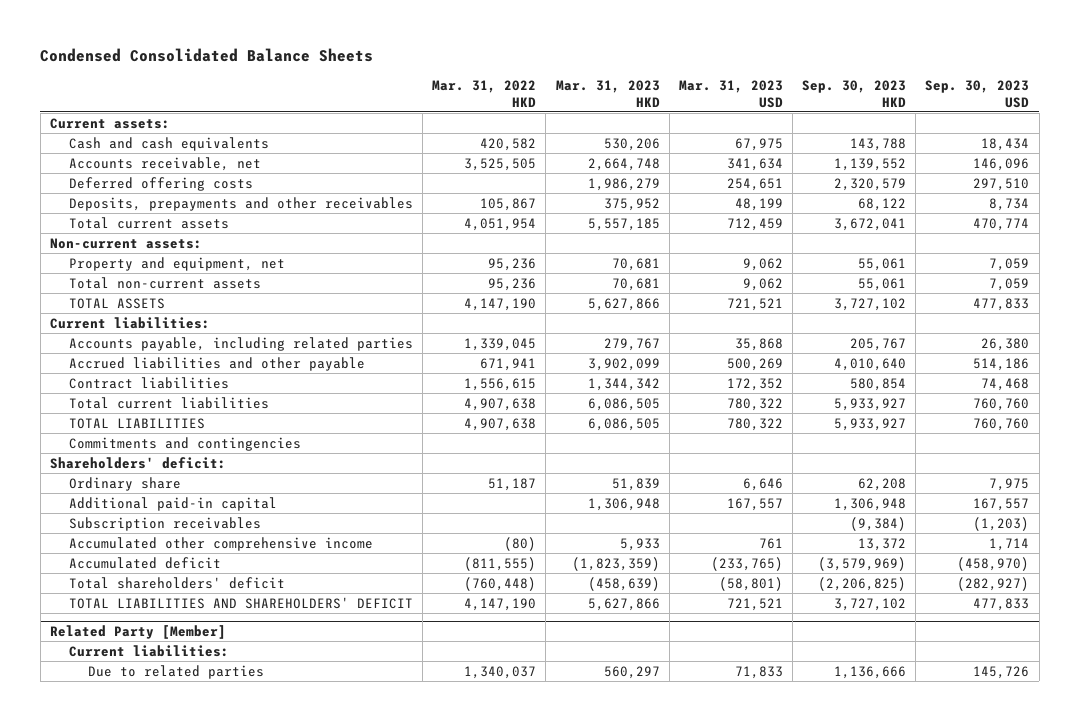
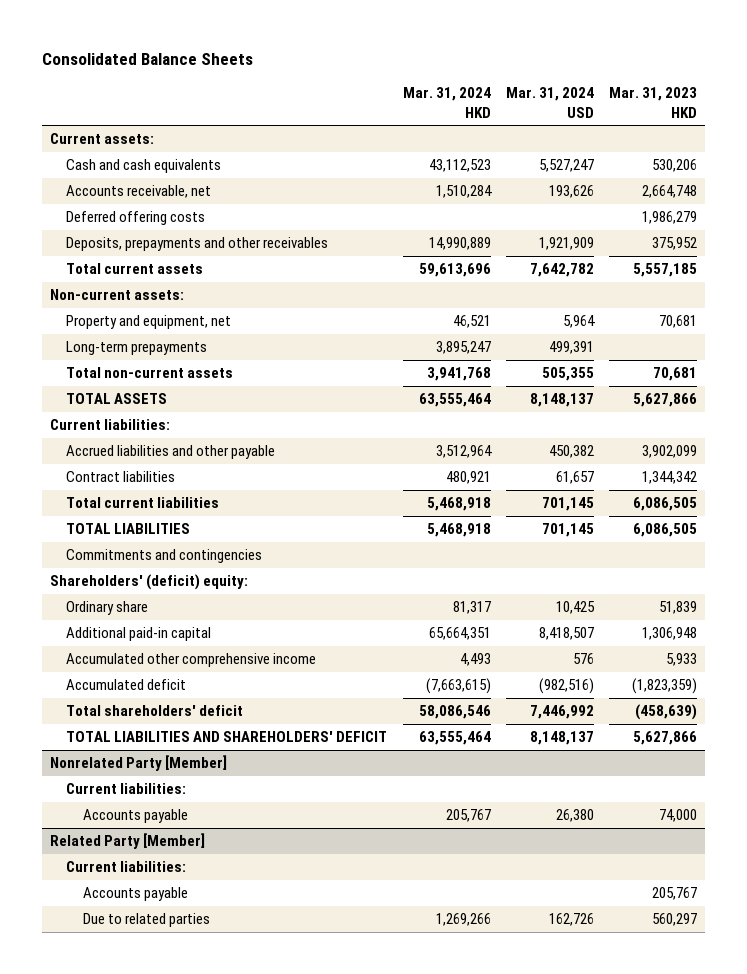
- Condensed Consolidated Balance Sheets
+ Consolidated Balance Sheets
- | Mar. 31, 2022 HKD | Mar. 31, 2023 HKD | Mar. 31, 2023 USD | Sep. 30, 2023 HKD | Sep. 30, 2023 USD
+ | Mar. 31, 2024 HKD | Mar. 31, 2024 USD | Mar. 31, 2023 HKD
+ Long-term prepayments | 3,895,247 | 499,391 |
- Accounts payable, including related parties | 1,339,045 | 279,767 | 35,868 | 205,767 | 26,380
- Shareholders' deficit:
+ Shareholders' (deficit) equity:
- Subscription receivables | | | | (9,384) | (1,203)
+ Nonrelated Party [Member]
+ Current liabilities:
+ Accounts payable | 205,767 | 26,380 | 74,000
@ Related Party [Member]
+ Accounts payable | | | 205,767

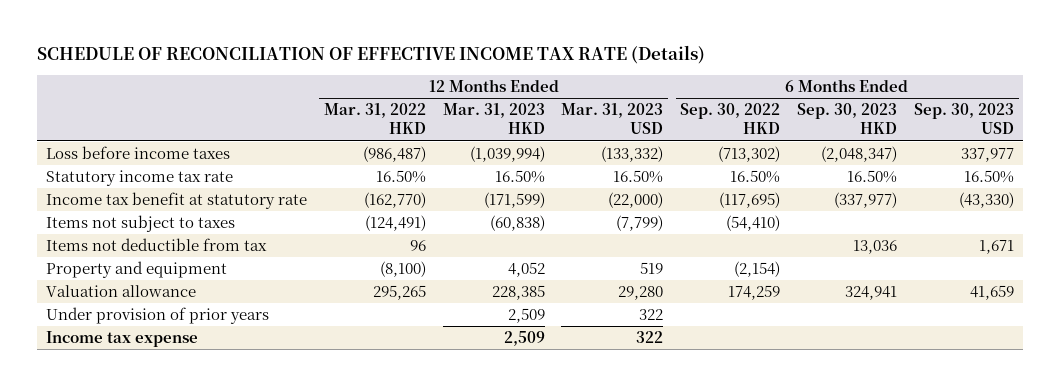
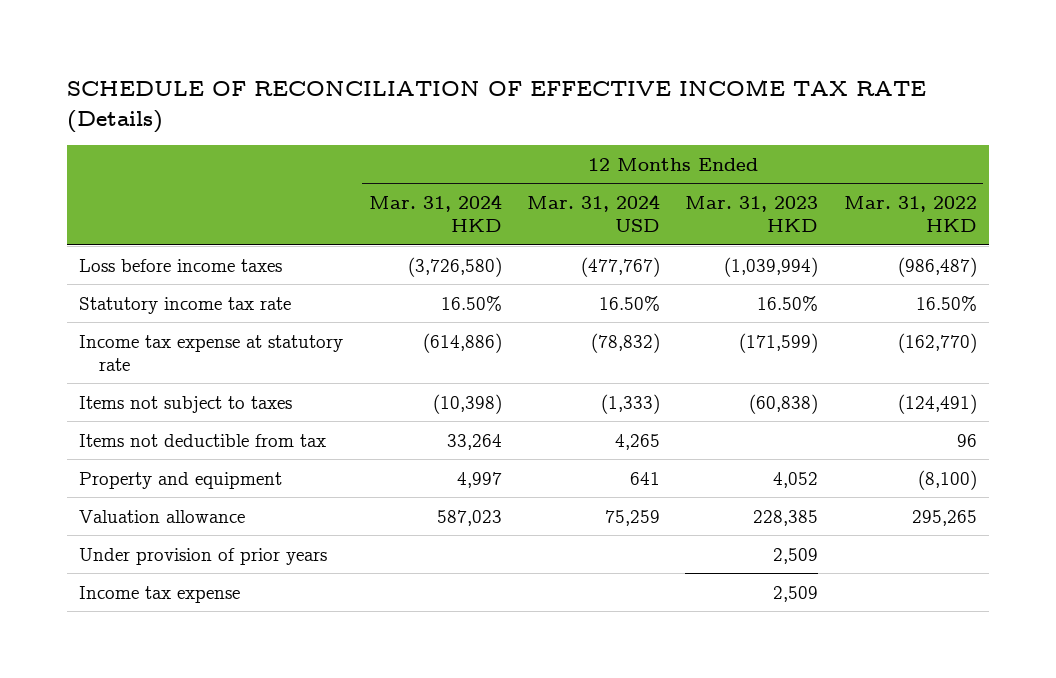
- | 12 Months Ended Mar. 31, 2022 HKD | 12 Months Ended Mar. 31, 2023 HKD | 12 Months Ended Mar. 31, 2023 USD | 6 Months Ended Sep. 30, 2022 HKD | 6 Months Ended Sep. 30, 2023 HKD | 6 Months Ended Sep. 30, 2023 USD
+ | 12 Months Ended Mar. 31, 2024 HKD | 12 Months Ended Mar. 31, 2024 USD | 12 Months Ended Mar. 31, 2023 HKD | 12 Months Ended Mar. 31, 2022 HKD
- Income tax benefit at statutory rate | (162,770) | (171,599) | (22,000) | (117,695) | (337,977) | (43,330)
+ Income tax expense at statutory rate | (614,886) | (78,832) | (171,599) | (162,770)

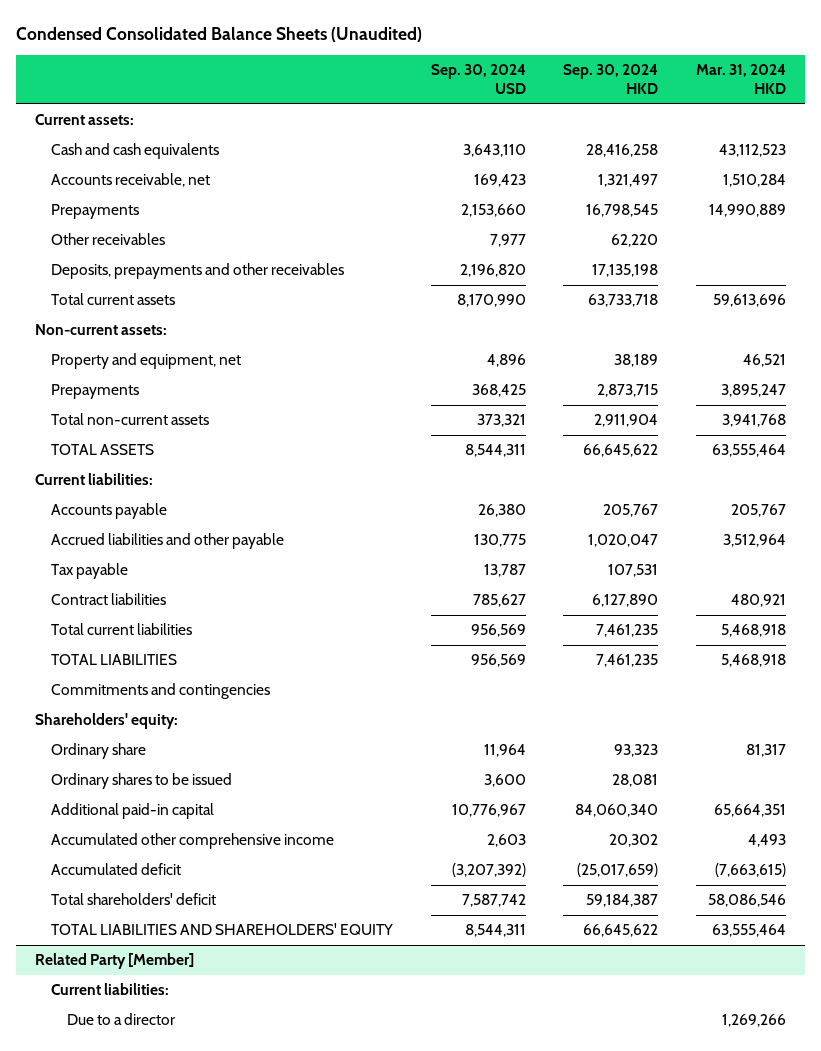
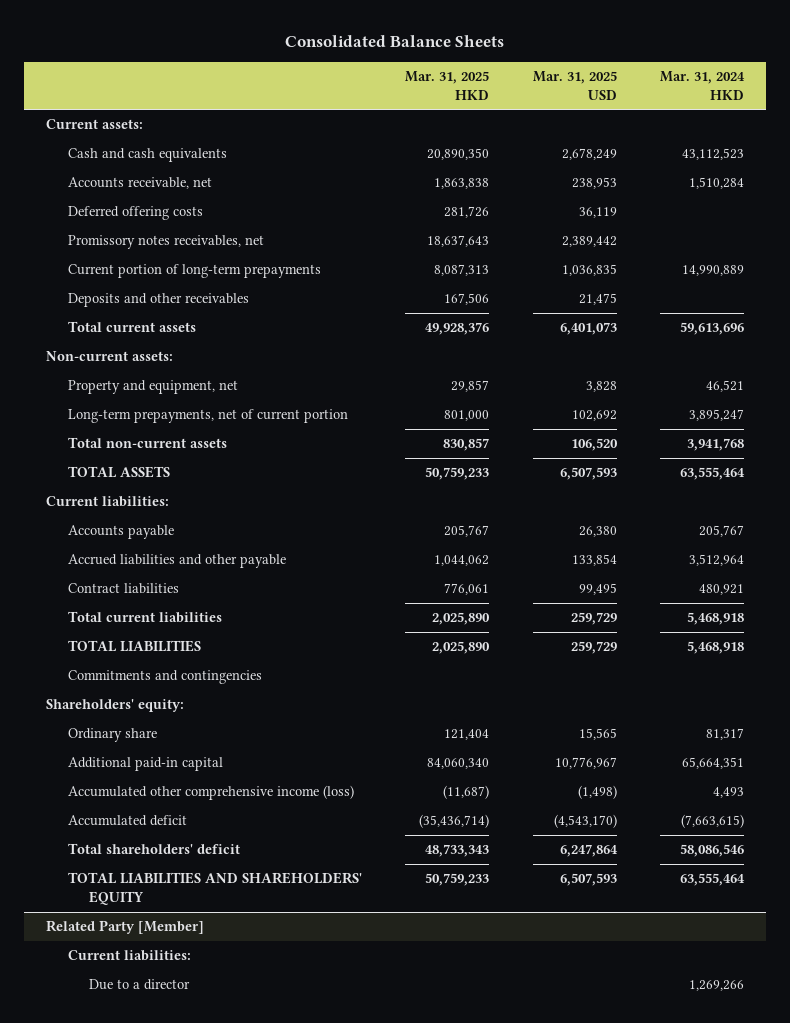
- Condensed Consolidated Balance Sheets (Unaudited)
+ Consolidated Balance Sheets
- | Sep. 30, 2024 USD | Sep. 30, 2024 HKD | Mar. 31, 2024 HKD
+ | Mar. 31, 2025 HKD | Mar. 31, 2025 USD | Mar. 31, 2024 HKD
- Prepayments | 2,153,660 | 16,798,545 | 14,990,889
- Other receivables | 7,977 | 62,220 |
- Deposits, prepayments and other receivables | 2,196,820 | 17,135,198 |
+ Deferred offering costs | 281,726 | 36,119 |
+ Promissory notes receivables, net | 18,637,643 | 2,389,442 |
+ Current portion of long-term prepayments | 8,087,313 | 1,036,835 | 14,990,889
+ Deposits and other receivables | 167,506 | 21,475 |
- Prepayments | 368,425 | 2,873,715 | 3,895,247
+ Long-term prepayments, net of current portion | 801,000 | 102,692 | 3,895,247
- Tax payable | 13,787 | 107,531 |
- Ordinary shares to be issued | 3,600 | 28,081 |
- Accumulated other comprehensive income | 2,603 | 20,302 | 4,493
+ Accumulated other comprehensive income (loss) | (11,687) | (1,498) | 4,493

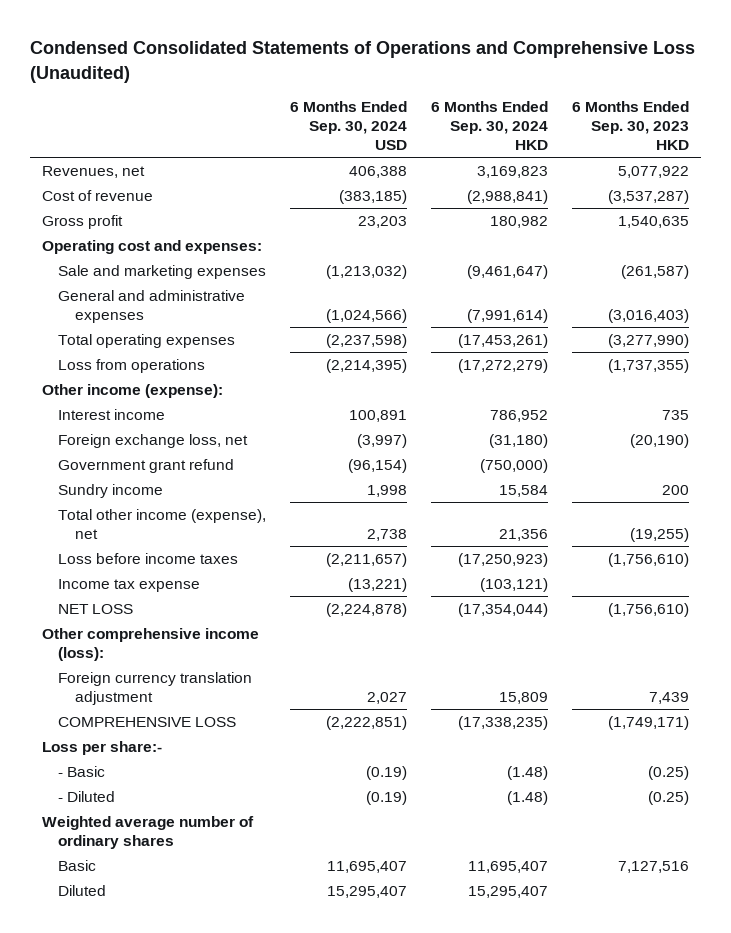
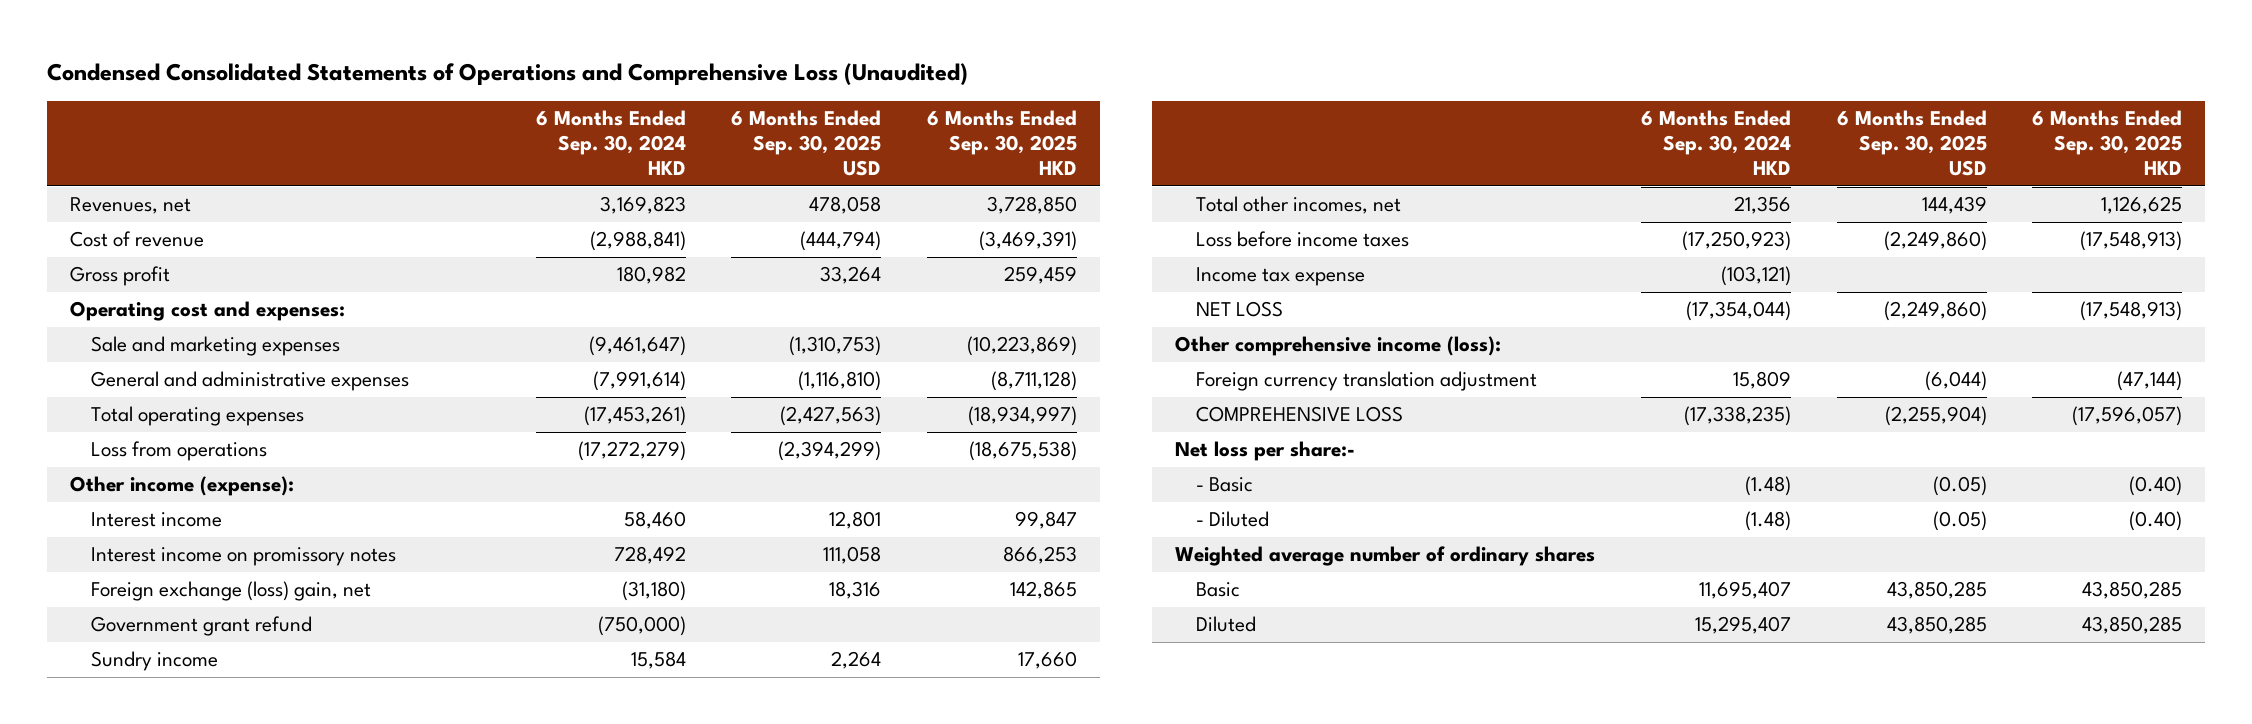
- | 6 Months Ended Sep. 30, 2024 USD | 6 Months Ended Sep. 30, 2024 HKD | 6 Months Ended Sep. 30, 2023 HKD
+ | 6 Months Ended Sep. 30, 2024 HKD | 6 Months Ended Sep. 30, 2025 USD | 6 Months Ended Sep. 30, 2025 HKD
- Interest income | 100,891 | 786,952 | 735
- Foreign exchange loss, net | (3,997) | (31,180) | (20,190)
+ Interest income | 58,460 | 12,801 | 99,847
+ Interest income on promissory notes | 728,492 | 111,058 | 866,253
+ Foreign exchange (loss) gain, net | (31,180) | 18,316 | 142,865
- Total other income (expense), net | 2,738 | 21,356 | (19,255)
+ Total other incomes, net | 21,356 | 144,439 | 1,126,625
- Loss per share:-
+ Net loss per share:-

